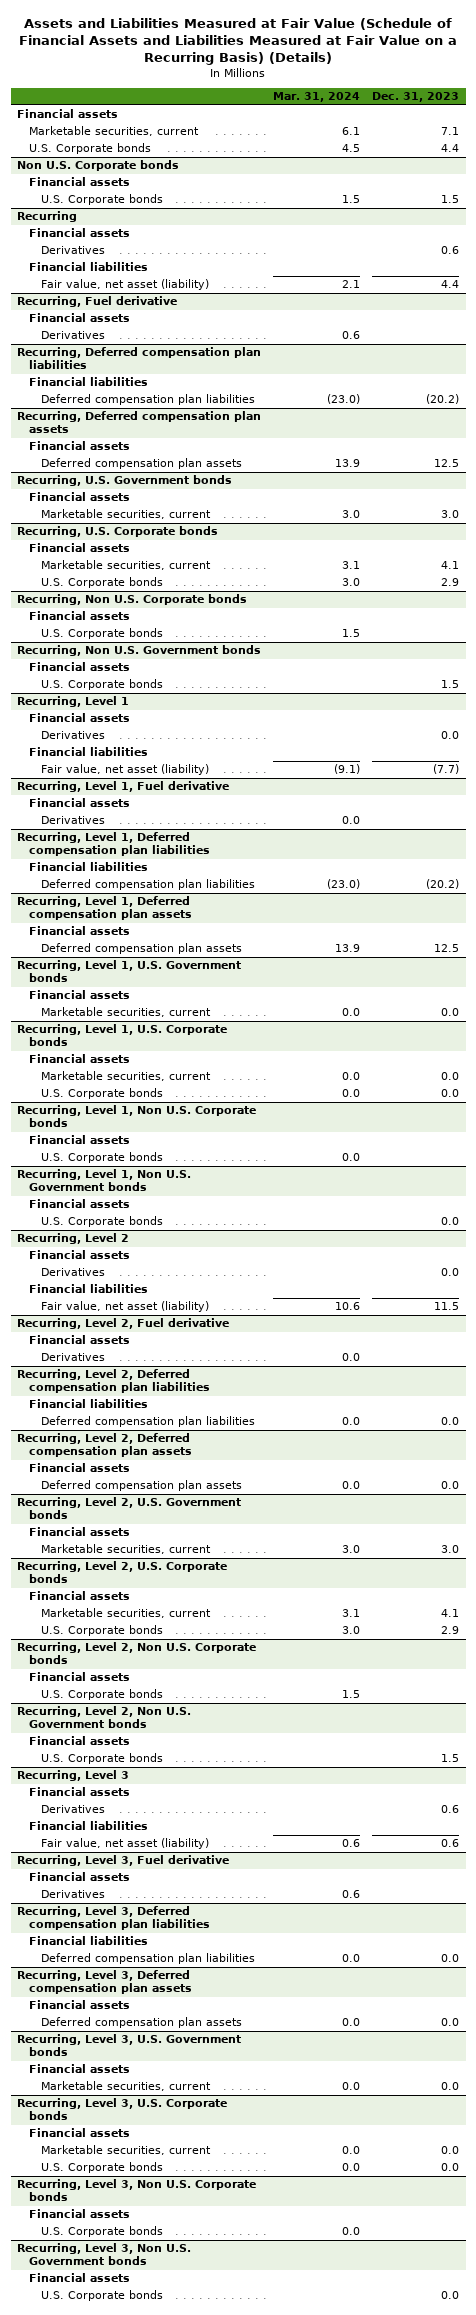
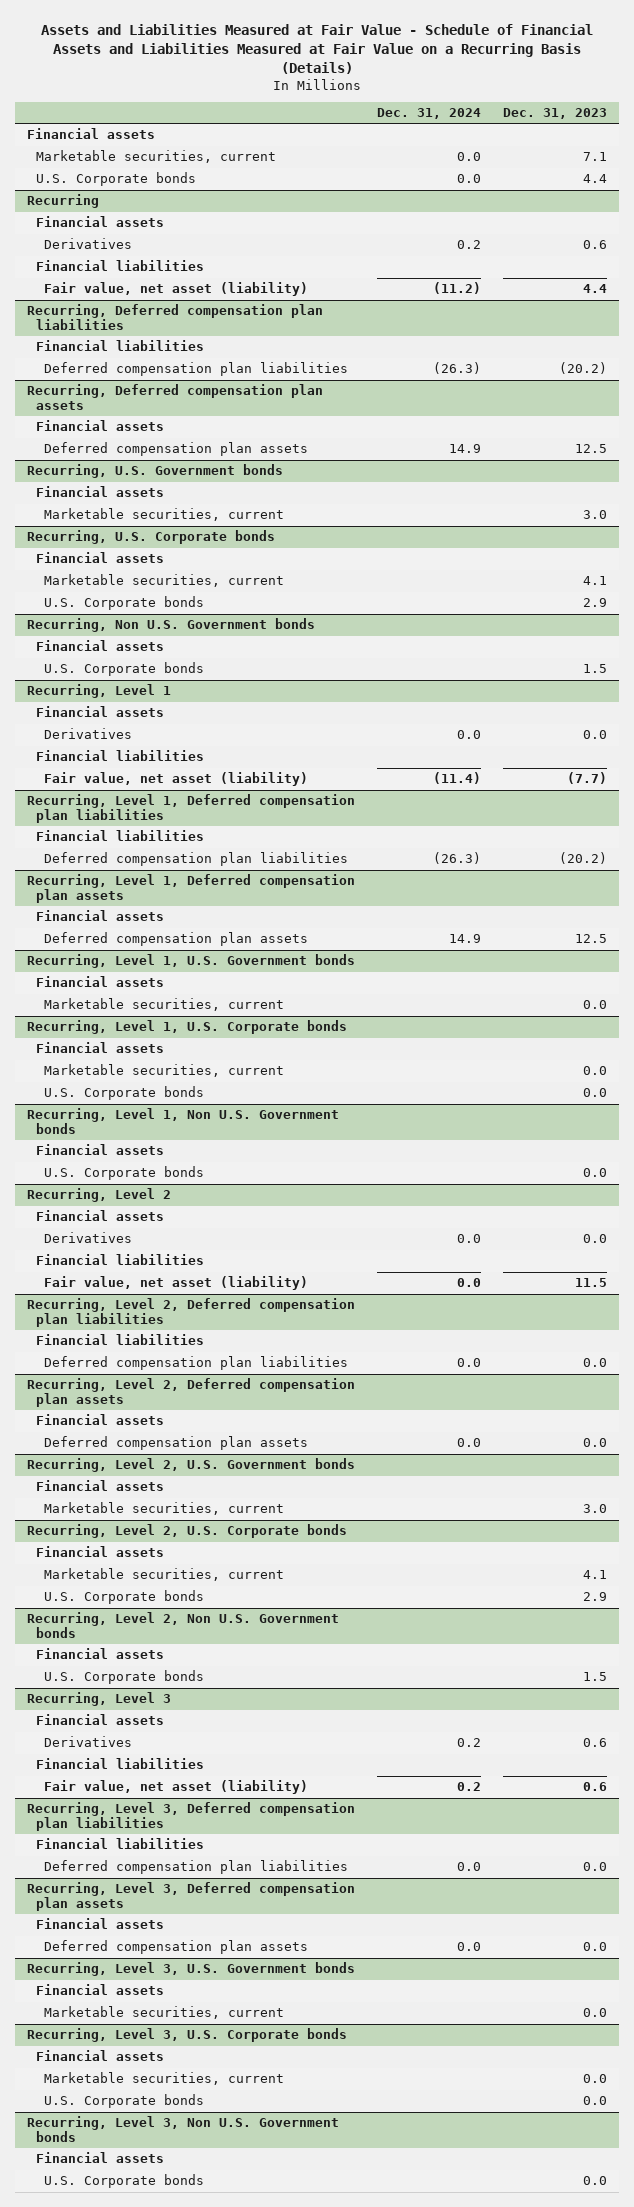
- Assets and Liabilities Measured at Fair Value (Schedule of Financial Assets and Liabilities Measured at Fair Value on a Recurring Basis) (Details)
+ Assets and Liabilities Measured at Fair Value - Schedule of Financial Assets and Liabilities Measured at Fair Value on a Recurring Basis (Details)
- | Mar. 31, 2024 | Dec. 31, 2023
+ | Dec. 31, 2024 | Dec. 31, 2023
- Non U.S. Corporate bonds
- Financial assets
- U.S. Corporate bonds | 1.5 | 1.5
- Recurring, Fuel derivative
- Financial assets
- Derivatives | 0.6 |
- Recurring, Non U.S. Corporate bonds
- Financial assets
- U.S. Corporate bonds | 1.5 |
- Recurring, Level 1, Fuel derivative
- Financial assets
- Derivatives | 0.0 |
- Recurring, Level 1, Non U.S. Corporate bonds
- Financial assets
- U.S. Corporate bonds | 0.0 |
- Recurring, Level 2, Fuel derivative
- Financial assets
- Derivatives | 0.0 |
- Recurring, Level 2, Non U.S. Corporate bonds
- Financial assets
- U.S. Corporate bonds | 1.5 |
- Recurring, Level 3, Fuel derivative
- Financial assets
- Derivatives | 0.6 |
- Recurring, Level 3, Non U.S. Corporate bonds
- Financial assets
- U.S. Corporate bonds | 0.0 |

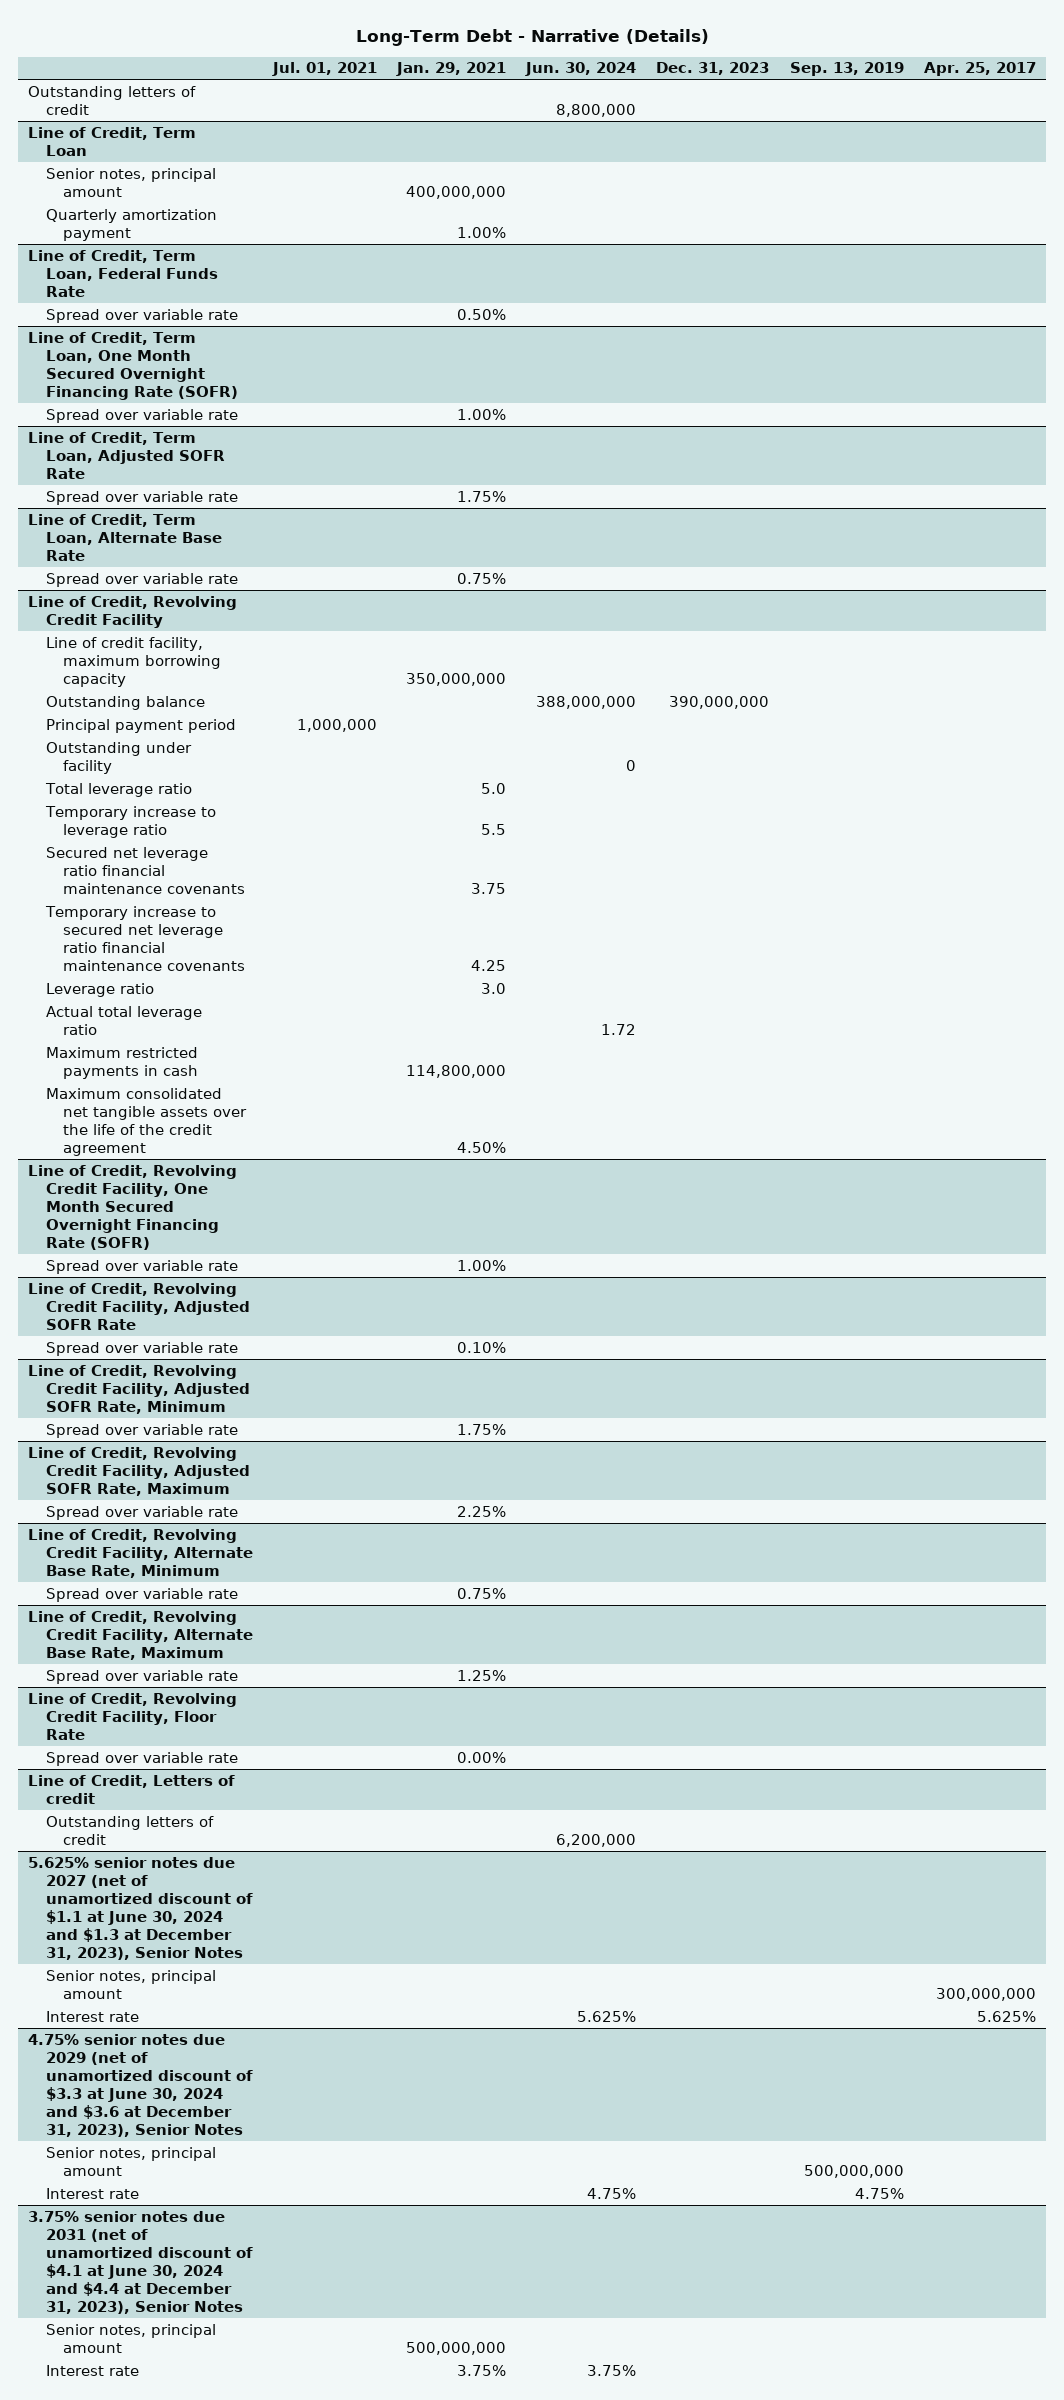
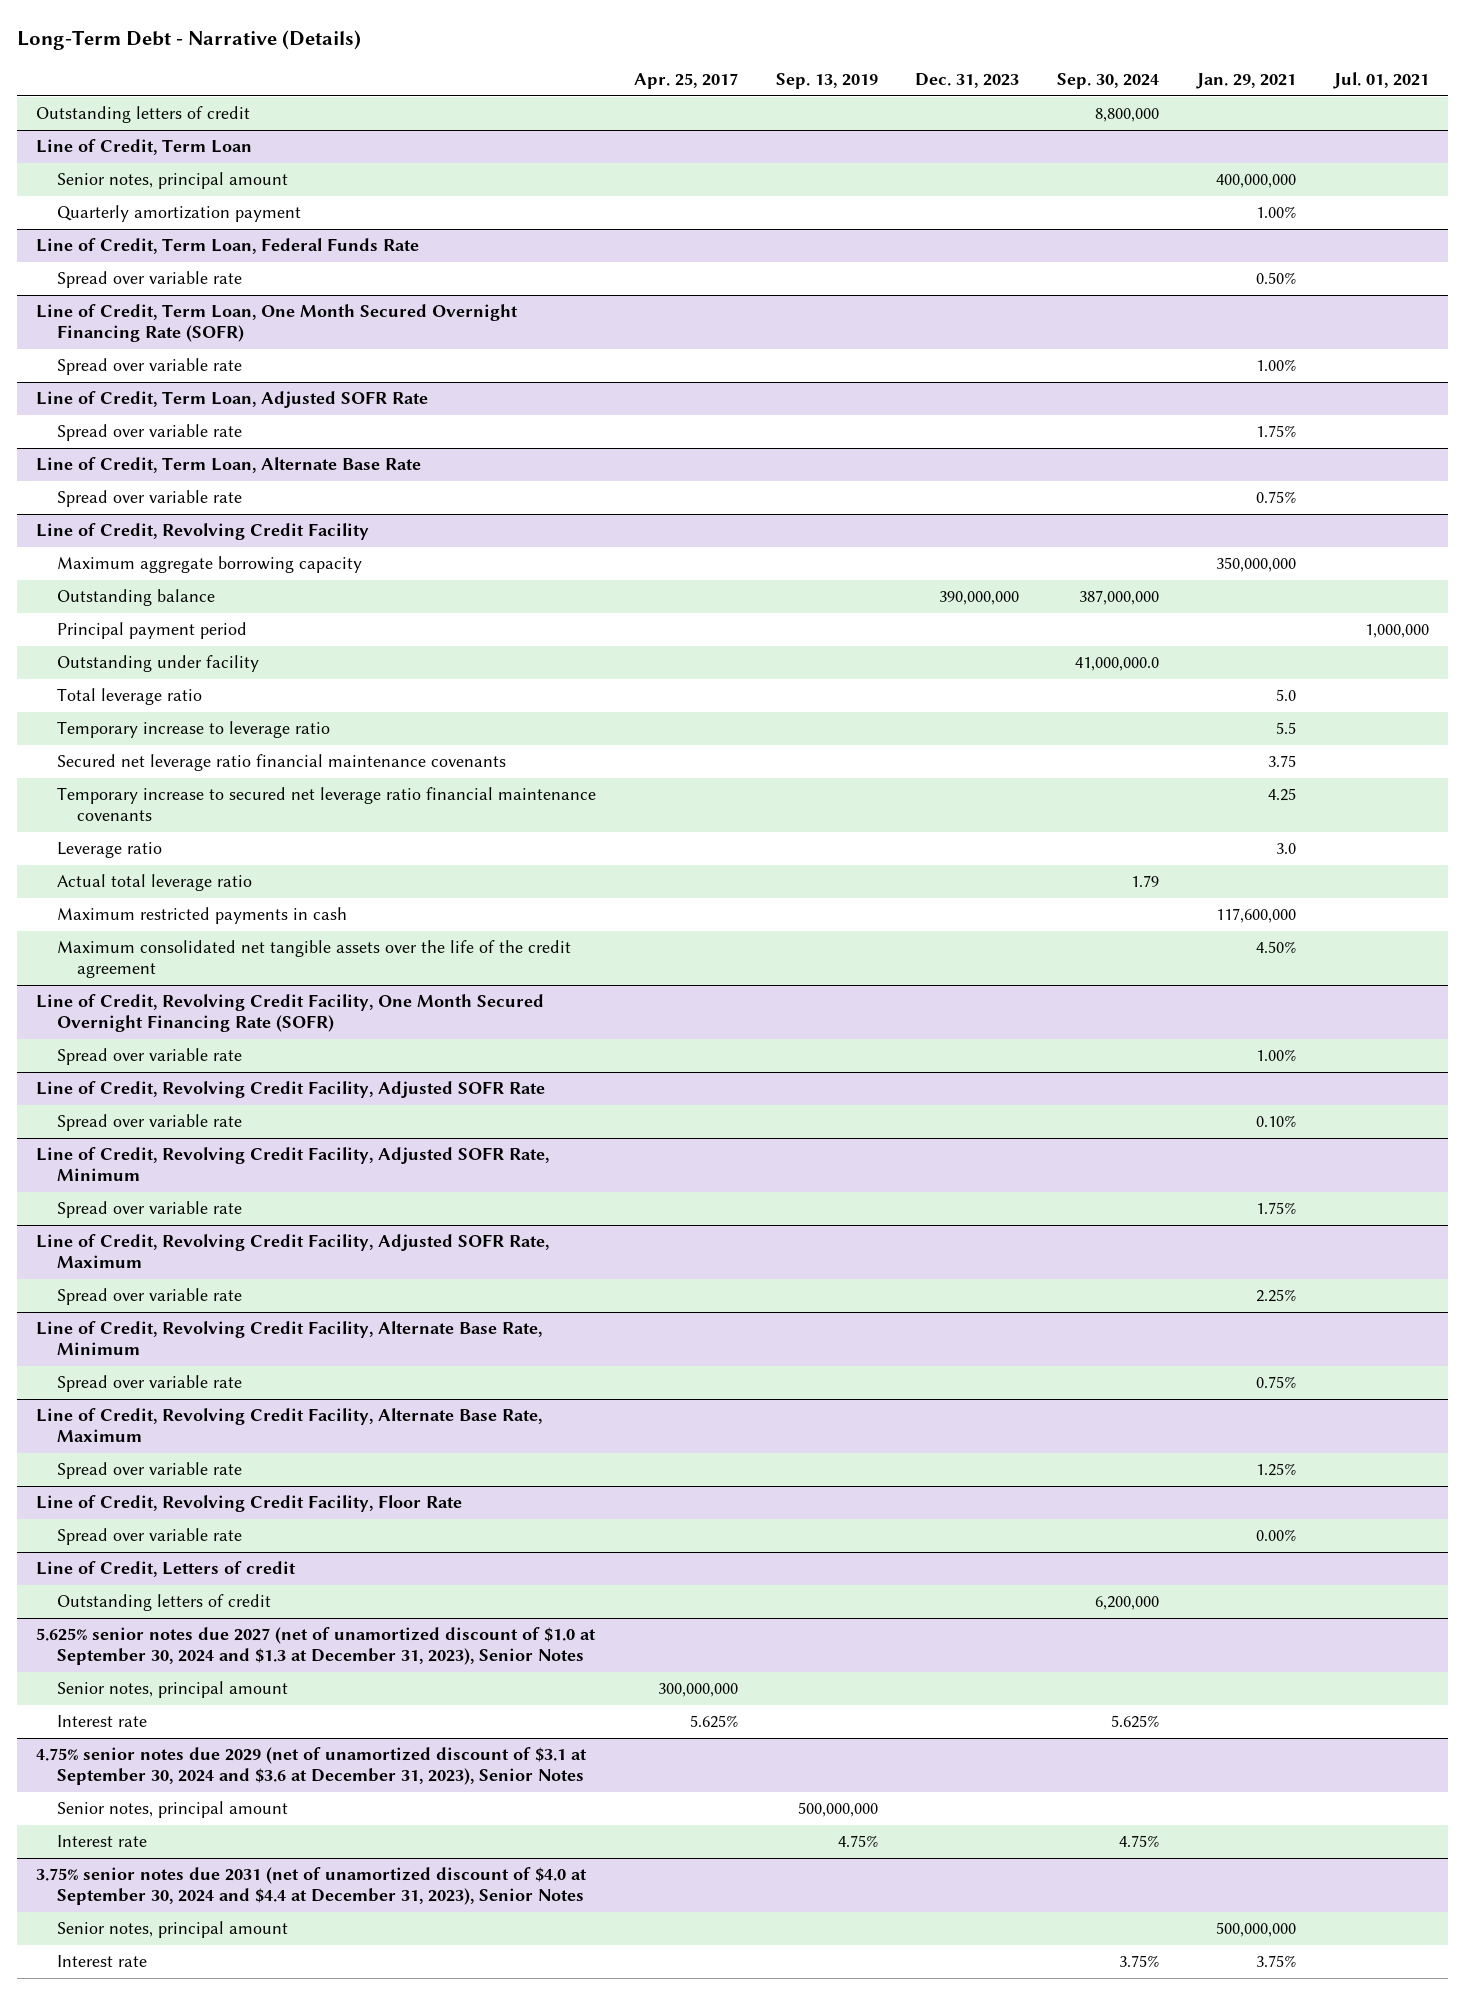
- | Jul. 01, 2021 | Jan. 29, 2021 | Jun. 30, 2024 | Dec. 31, 2023 | Sep. 13, 2019 | Apr. 25, 2017
+ | Apr. 25, 2017 | Sep. 13, 2019 | Dec. 31, 2023 | Sep. 30, 2024 | Jan. 29, 2021 | Jul. 01, 2021
@ Line of Credit, Revolving Credit Facility
- Line of credit facility, maximum borrowing capacity | | 350,000,000 | | | |
+ Maximum aggregate borrowing capacity | | | | | 350,000,000 |
- Maximum restricted payments in cash | | 114,800,000 | | | |
+ Maximum restricted payments in cash | | | | | 117,600,000 |
- 5.625% senior notes due 2027 (net of unamortized discount of $1.1 at June 30, 2024 and $1.3 at December 31, 2023), Senior Notes
+ 5.625% senior notes due 2027 (net of unamortized discount of $1.0 at September 30, 2024 and $1.3 at December 31, 2023), Senior Notes
- 4.75% senior notes due 2029 (net of unamortized discount of $3.3 at June 30, 2024 and $3.6 at December 31, 2023), Senior Notes
+ 4.75% senior notes due 2029 (net of unamortized discount of $3.1 at September 30, 2024 and $3.6 at December 31, 2023), Senior Notes
- 3.75% senior notes due 2031 (net of unamortized discount of $4.1 at June 30, 2024 and $4.4 at December 31, 2023), Senior Notes
+ 3.75% senior notes due 2031 (net of unamortized discount of $4.0 at September 30, 2024 and $4.4 at December 31, 2023), Senior Notes

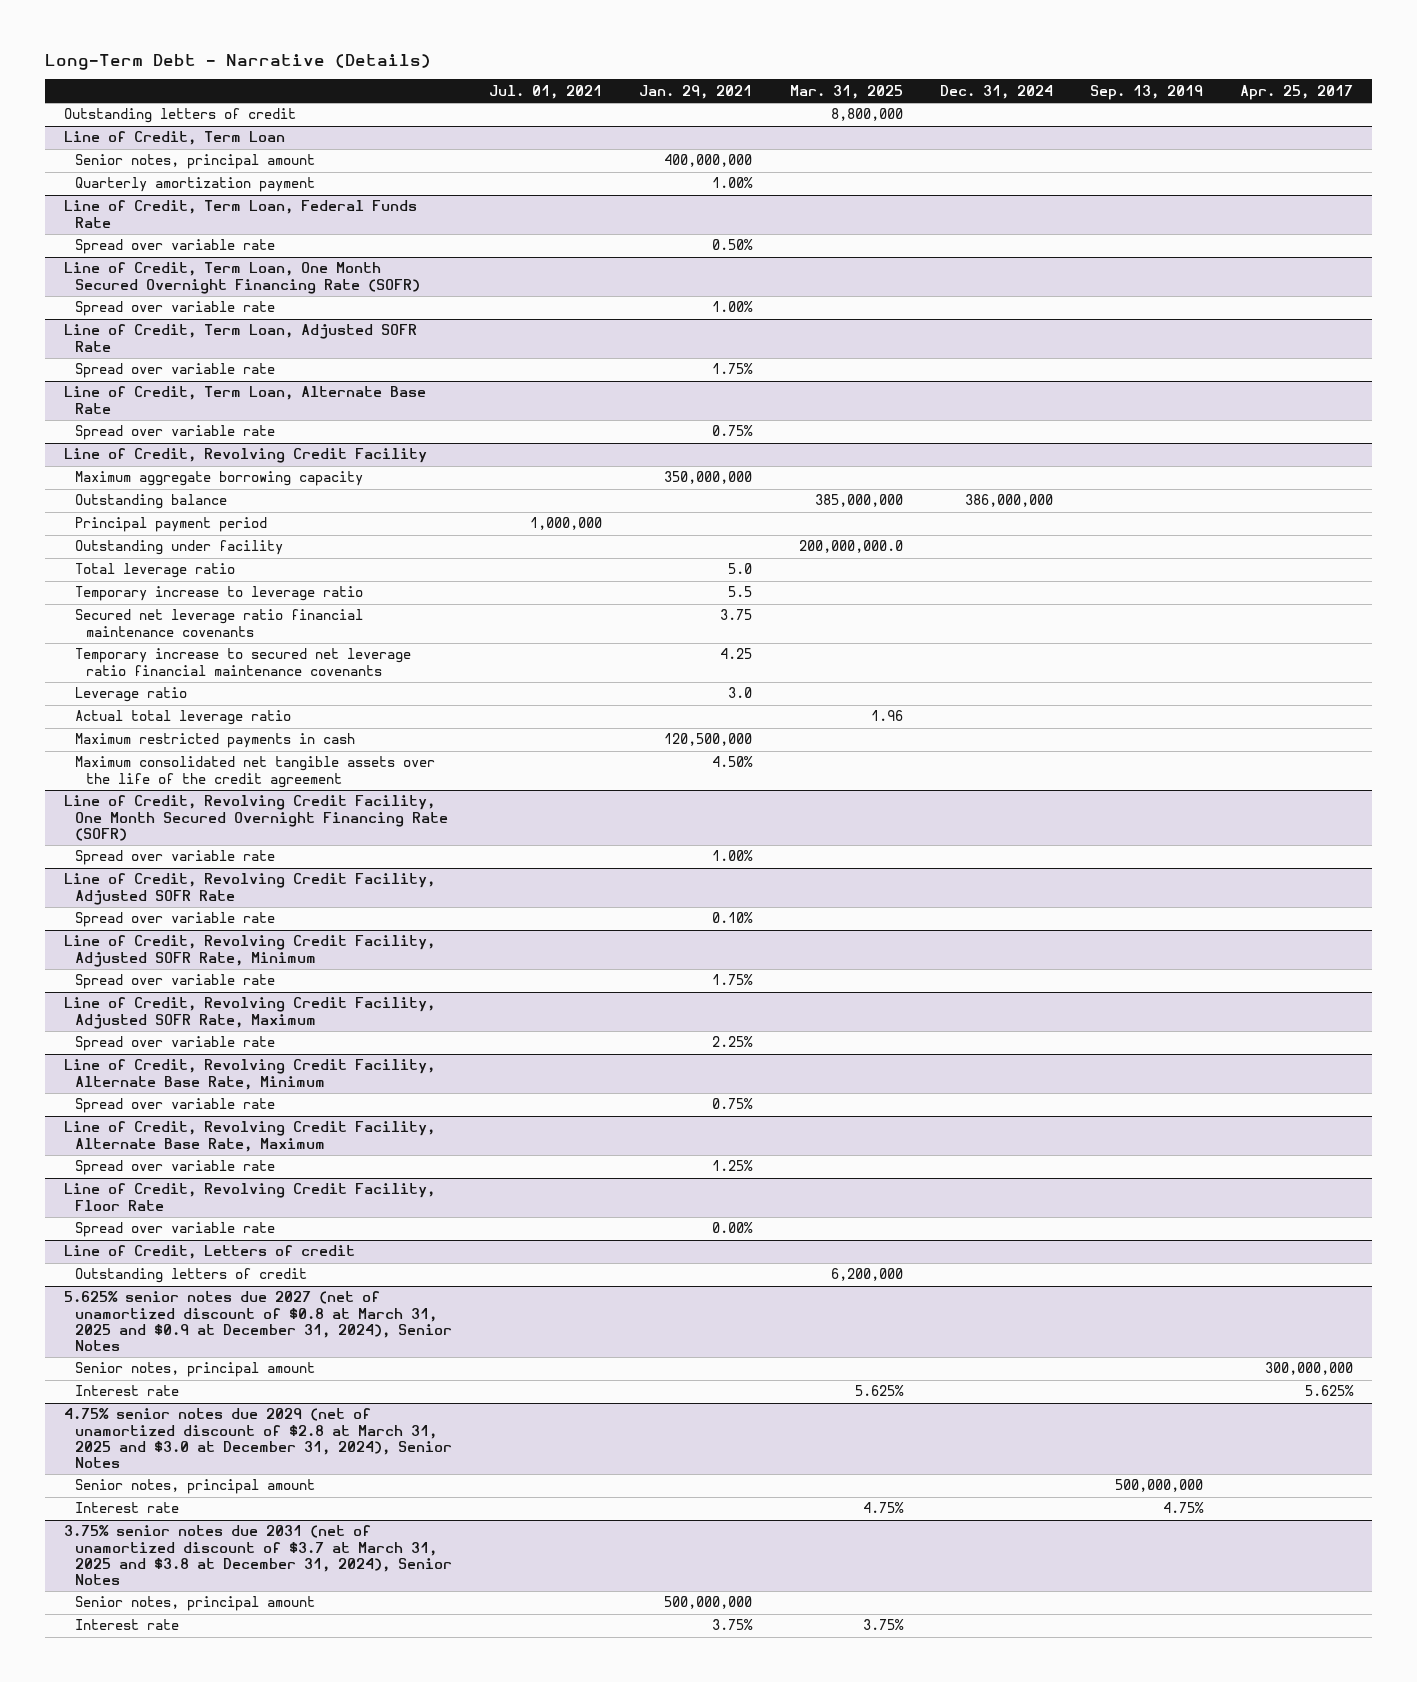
- | Apr. 25, 2017 | Sep. 13, 2019 | Dec. 31, 2023 | Sep. 30, 2024 | Jan. 29, 2021 | Jul. 01, 2021
+ | Jul. 01, 2021 | Jan. 29, 2021 | Mar. 31, 2025 | Dec. 31, 2024 | Sep. 13, 2019 | Apr. 25, 2017
@ Line of Credit, Revolving Credit Facility
- Maximum restricted payments in cash | | | | | 117,600,000 |
+ Maximum restricted payments in cash | | 120,500,000 | | | |
- 5.625% senior notes due 2027 (net of unamortized discount of $1.0 at September 30, 2024 and $1.3 at December 31, 2023), Senior Notes
+ 5.625% senior notes due 2027 (net of unamortized discount of $0.8 at March 31, 2025 and $0.9 at December 31, 2024), Senior Notes
- 4.75% senior notes due 2029 (net of unamortized discount of $3.1 at September 30, 2024 and $3.6 at December 31, 2023), Senior Notes
+ 4.75% senior notes due 2029 (net of unamortized discount of $2.8 at March 31, 2025 and $3.0 at December 31, 2024), Senior Notes
- 3.75% senior notes due 2031 (net of unamortized discount of $4.0 at September 30, 2024 and $4.4 at December 31, 2023), Senior Notes
+ 3.75% senior notes due 2031 (net of unamortized discount of $3.7 at March 31, 2025 and $3.8 at December 31, 2024), Senior Notes

